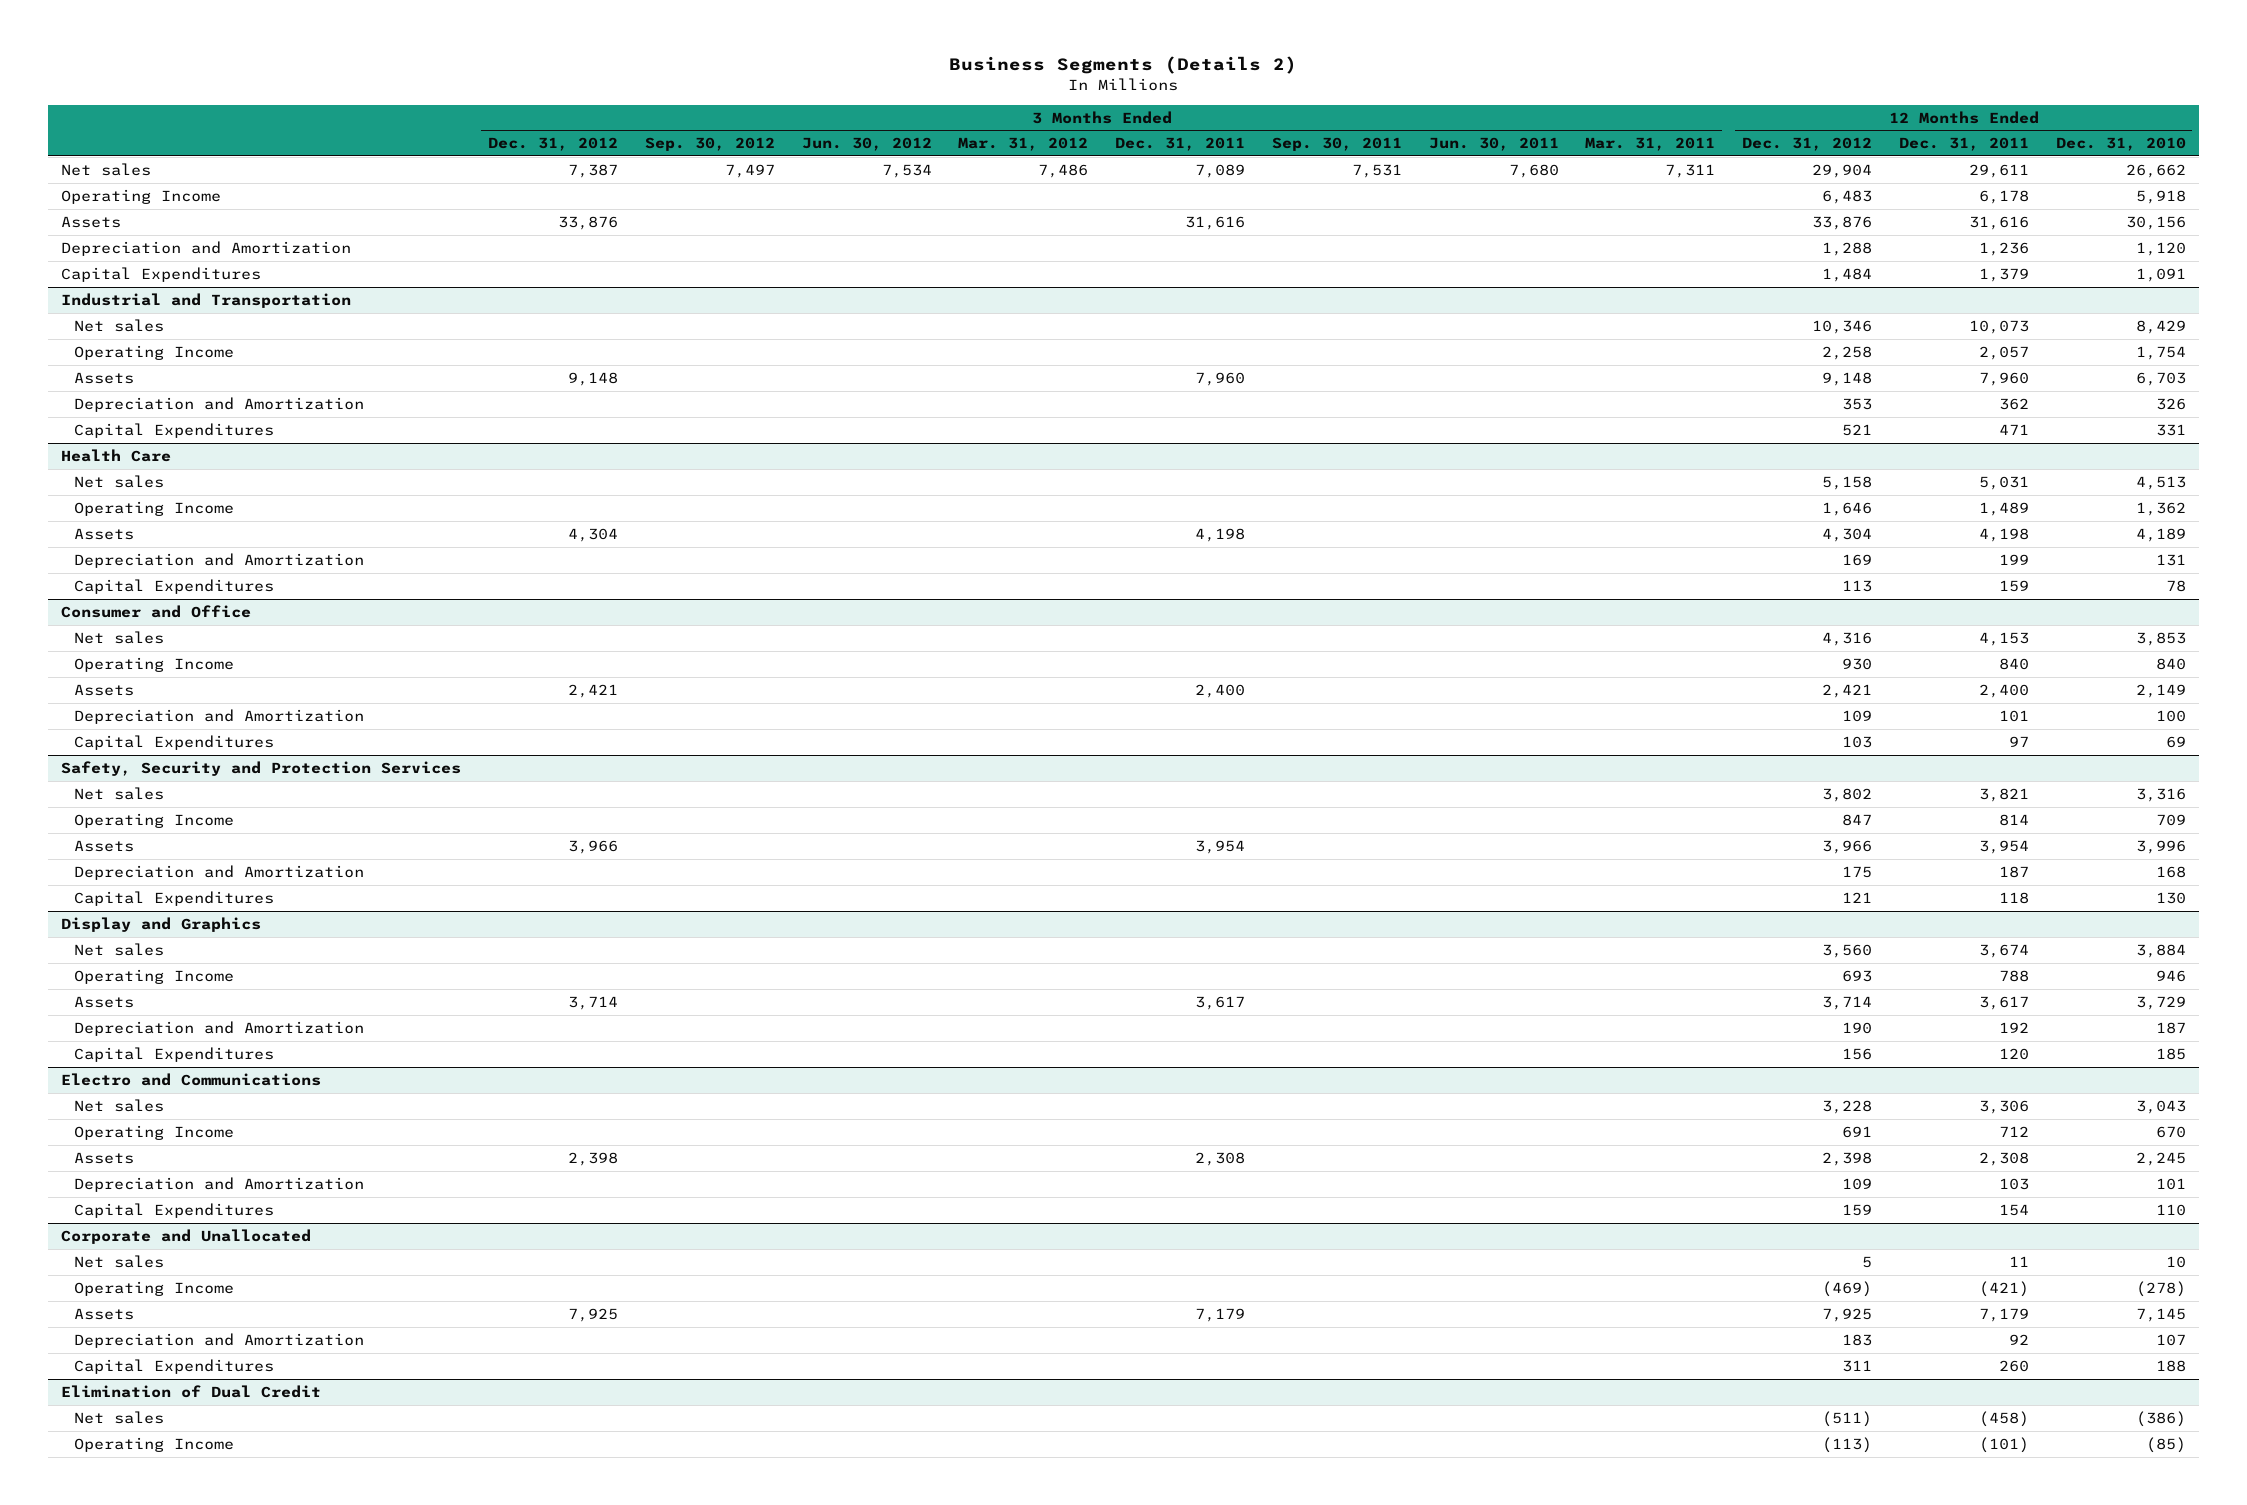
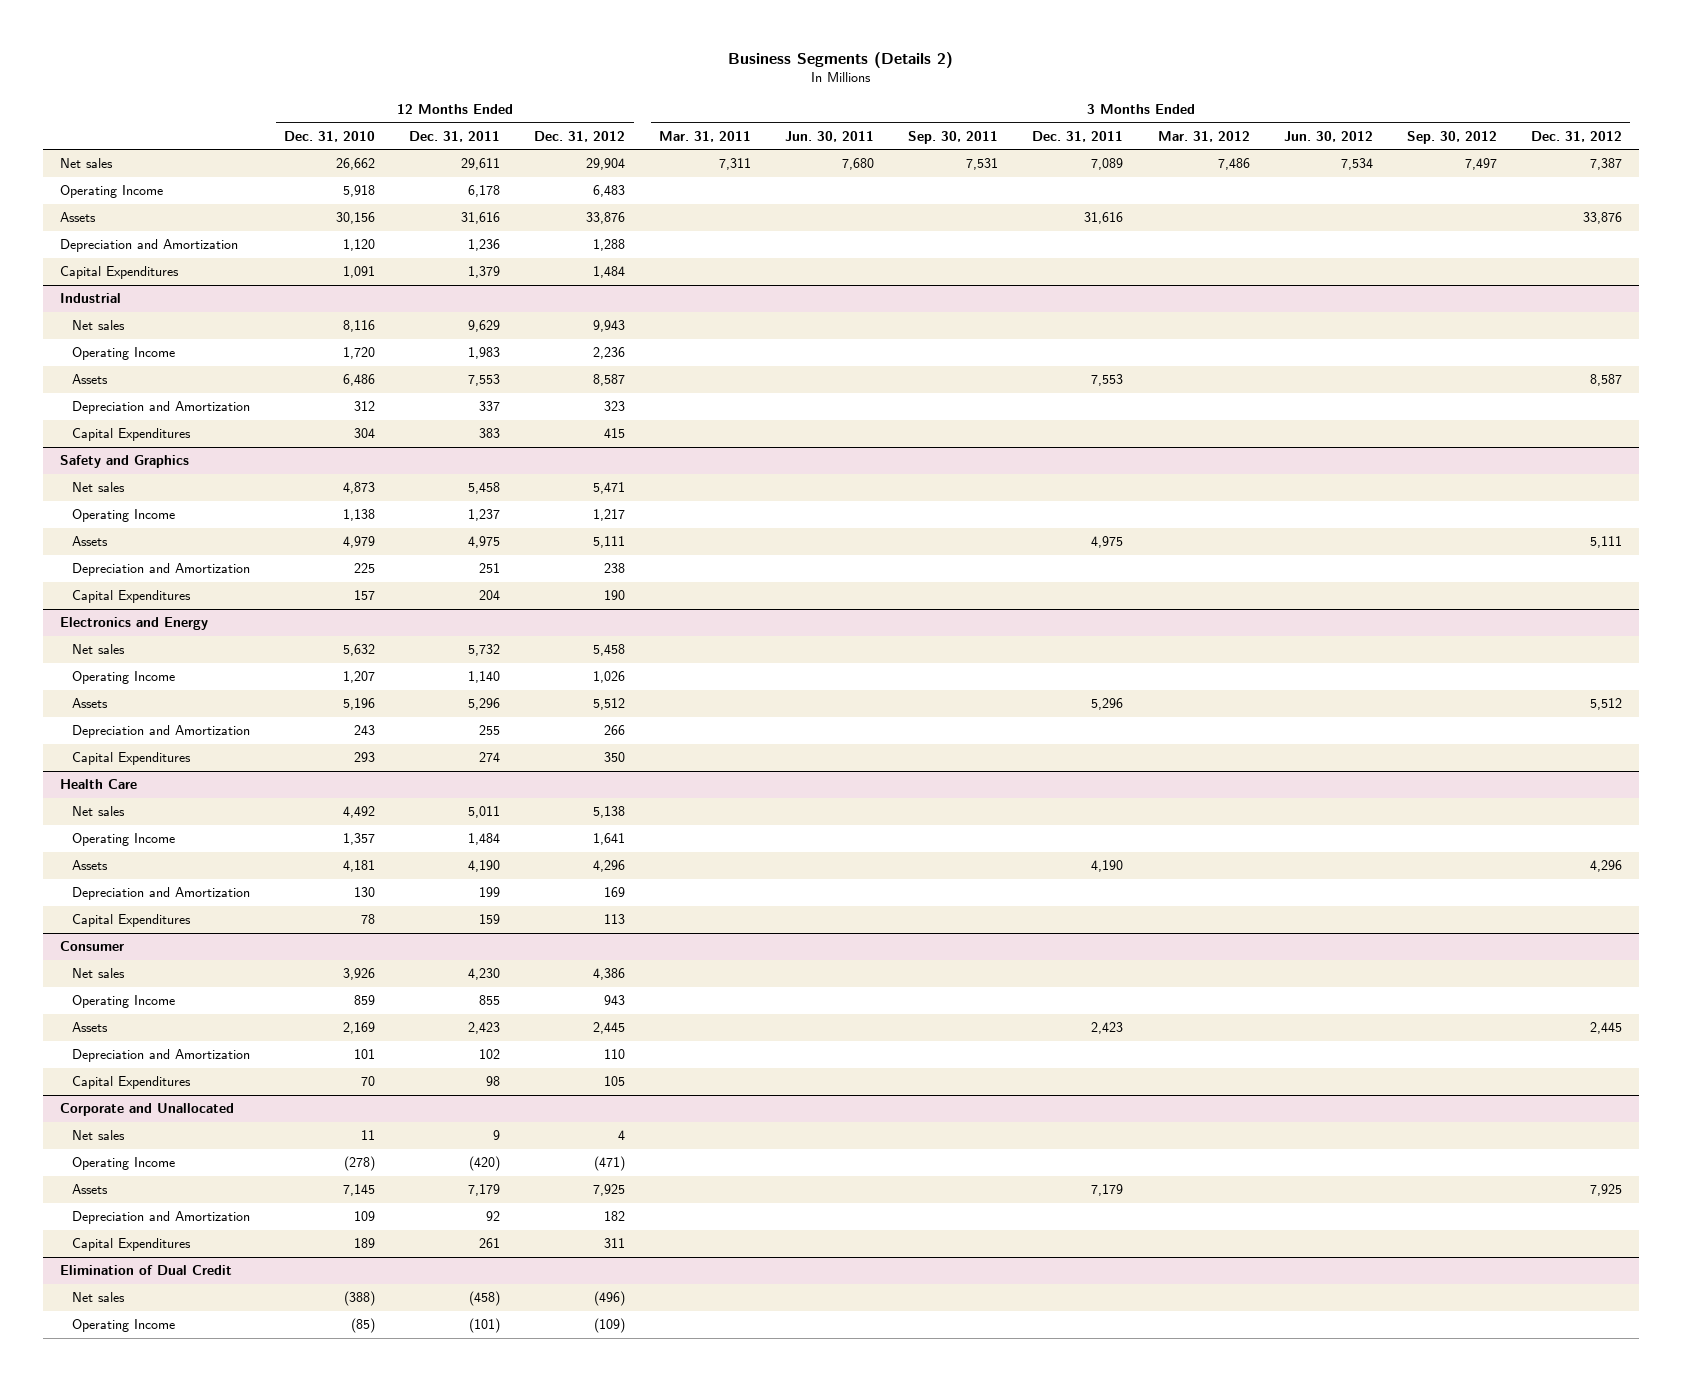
- | 3 Months Ended Dec. 31, 2012 | 3 Months Ended Sep. 30, 2012 | 3 Months Ended Jun. 30, 2012 | 3 Months Ended Mar. 31, 2012 | 3 Months Ended Dec. 31, 2011 | 3 Months Ended Sep. 30, 2011 | 3 Months Ended Jun. 30, 2011 | 3 Months Ended Mar. 31, 2011 | 12 Months Ended Dec. 31, 2012 | 12 Months Ended Dec. 31, 2011 | 12 Months Ended Dec. 31, 2010
+ | 12 Months Ended Dec. 31, 2010 | 12 Months Ended Dec. 31, 2011 | 12 Months Ended Dec. 31, 2012 | 3 Months Ended Mar. 31, 2011 | 3 Months Ended Jun. 30, 2011 | 3 Months Ended Sep. 30, 2011 | 3 Months Ended Dec. 31, 2011 | 3 Months Ended Mar. 31, 2012 | 3 Months Ended Jun. 30, 2012 | 3 Months Ended Sep. 30, 2012 | 3 Months Ended Dec. 31, 2012
- Industrial and Transportation
- Net sales | | | | | | | | | 10,346 | 10,073 | 8,429
- Operating Income | | | | | | | | | 2,258 | 2,057 | 1,754
- Assets | 9,148 | | | | 7,960 | | | | 9,148 | 7,960 | 6,703
- Depreciation and Amortization | | | | | | | | | 353 | 362 | 326
- Capital Expenditures | | | | | | | | | 521 | 471 | 331
+ Industrial
+ Net sales | 8,116 | 9,629 | 9,943 | | | | | | | |
+ Operating Income | 1,720 | 1,983 | 2,236 | | | | | | | |
+ Assets | 6,486 | 7,553 | 8,587 | | | | 7,553 | | | | 8,587
+ Depreciation and Amortization | 312 | 337 | 323 | | | | | | | |
+ Capital Expenditures | 304 | 383 | 415 | | | | | | | |
+ Safety and Graphics
+ Net sales | 4,873 | 5,458 | 5,471 | | | | | | | |
+ Operating Income | 1,138 | 1,237 | 1,217 | | | | | | | |
+ Assets | 4,979 | 4,975 | 5,111 | | | | 4,975 | | | | 5,111
+ Depreciation and Amortization | 225 | 251 | 238 | | | | | | | |
+ Capital Expenditures | 157 | 204 | 190 | | | | | | | |
+ Electronics and Energy
+ Net sales | 5,632 | 5,732 | 5,458 | | | | | | | |
+ Operating Income | 1,207 | 1,140 | 1,026 | | | | | | | |
+ Assets | 5,196 | 5,296 | 5,512 | | | | 5,296 | | | | 5,512
+ Depreciation and Amortization | 243 | 255 | 266 | | | | | | | |
+ Capital Expenditures | 293 | 274 | 350 | | | | | | | |
@ Health Care
- Net sales | | | | | | | | | 5,158 | 5,031 | 4,513
- Operating Income | | | | | | | | | 1,646 | 1,489 | 1,362
- Assets | 4,304 | | | | 4,198 | | | | 4,304 | 4,198 | 4,189
- Depreciation and Amortization | | | | | | | | | 169 | 199 | 131
+ Net sales | 4,492 | 5,011 | 5,138 | | | | | | | |
+ Operating Income | 1,357 | 1,484 | 1,641 | | | | | | | |
+ Assets | 4,181 | 4,190 | 4,296 | | | | 4,190 | | | | 4,296
+ Depreciation and Amortization | 130 | 199 | 169 | | | | | | | |
- Consumer and Office
- Net sales | | | | | | | | | 4,316 | 4,153 | 3,853
- Operating Income | | | | | | | | | 930 | 840 | 840
- Assets | 2,421 | | | | 2,400 | | | | 2,421 | 2,400 | 2,149
- Depreciation and Amortization | | | | | | | | | 109 | 101 | 100
- Capital Expenditures | | | | | | | | | 103 | 97 | 69
- Safety, Security and Protection Services
- Net sales | | | | | | | | | 3,802 | 3,821 | 3,316
- Operating Income | | | | | | | | | 847 | 814 | 709
- Assets | 3,966 | | | | 3,954 | | | | 3,966 | 3,954 | 3,996
- Depreciation and Amortization | | | | | | | | | 175 | 187 | 168
- Capital Expenditures | | | | | | | | | 121 | 118 | 130
- Display and Graphics
- Net sales | | | | | | | | | 3,560 | 3,674 | 3,884
- Operating Income | | | | | | | | | 693 | 788 | 946
- Assets | 3,714 | | | | 3,617 | | | | 3,714 | 3,617 | 3,729
- Depreciation and Amortization | | | | | | | | | 190 | 192 | 187
- Capital Expenditures | | | | | | | | | 156 | 120 | 185
- Electro and Communications
- Net sales | | | | | | | | | 3,228 | 3,306 | 3,043
- Operating Income | | | | | | | | | 691 | 712 | 670
- Assets | 2,398 | | | | 2,308 | | | | 2,398 | 2,308 | 2,245
- Depreciation and Amortization | | | | | | | | | 109 | 103 | 101
- Capital Expenditures | | | | | | | | | 159 | 154 | 110
+ Consumer
+ Net sales | 3,926 | 4,230 | 4,386 | | | | | | | |
+ Operating Income | 859 | 855 | 943 | | | | | | | |
+ Assets | 2,169 | 2,423 | 2,445 | | | | 2,423 | | | | 2,445
+ Depreciation and Amortization | 101 | 102 | 110 | | | | | | | |
+ Capital Expenditures | 70 | 98 | 105 | | | | | | | |
@ Corporate and Unallocated
- Net sales | | | | | | | | | 5 | 11 | 10
- Operating Income | | | | | | | | | (469) | (421) | (278)
+ Net sales | 11 | 9 | 4 | | | | | | | |
+ Operating Income | (278) | (420) | (471) | | | | | | | |
- Depreciation and Amortization | | | | | | | | | 183 | 92 | 107
- Capital Expenditures | | | | | | | | | 311 | 260 | 188
+ Depreciation and Amortization | 109 | 92 | 182 | | | | | | | |
+ Capital Expenditures | 189 | 261 | 311 | | | | | | | |
@ Elimination of Dual Credit
- Net sales | | | | | | | | | (511) | (458) | (386)
- Operating Income | | | | | | | | | (113) | (101) | (85)
+ Net sales | (388) | (458) | (496) | | | | | | | |
+ Operating Income | (85) | (101) | (109) | | | | | | | |

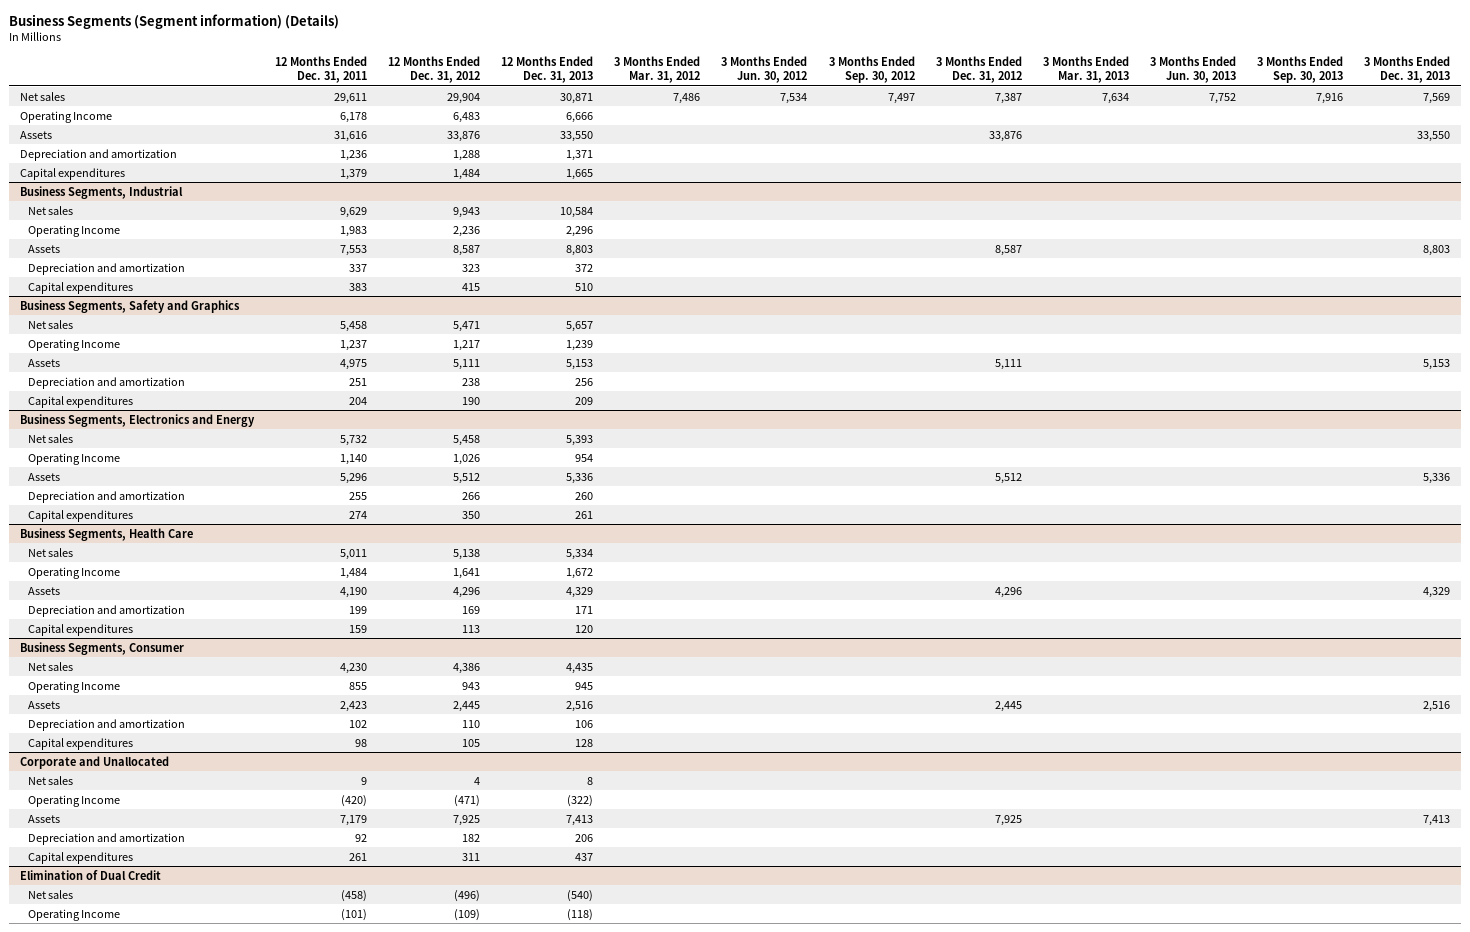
- Business Segments (Details 2)
+ Business Segments (Segment information) (Details)
- | 12 Months Ended Dec. 31, 2010 | 12 Months Ended Dec. 31, 2011 | 12 Months Ended Dec. 31, 2012 | 3 Months Ended Mar. 31, 2011 | 3 Months Ended Jun. 30, 2011 | 3 Months Ended Sep. 30, 2011 | 3 Months Ended Dec. 31, 2011 | 3 Months Ended Mar. 31, 2012 | 3 Months Ended Jun. 30, 2012 | 3 Months Ended Sep. 30, 2012 | 3 Months Ended Dec. 31, 2012
+ | 12 Months Ended Dec. 31, 2011 | 12 Months Ended Dec. 31, 2012 | 12 Months Ended Dec. 31, 2013 | 3 Months Ended Mar. 31, 2012 | 3 Months Ended Jun. 30, 2012 | 3 Months Ended Sep. 30, 2012 | 3 Months Ended Dec. 31, 2012 | 3 Months Ended Mar. 31, 2013 | 3 Months Ended Jun. 30, 2013 | 3 Months Ended Sep. 30, 2013 | 3 Months Ended Dec. 31, 2013
- Depreciation and Amortization | 1,120 | 1,236 | 1,288 | | | | | | | |
- Capital Expenditures | 1,091 | 1,379 | 1,484 | | | | | | | |
- Industrial
+ Depreciation and amortization | 1,236 | 1,288 | 1,371 | | | | | | | |
+ Capital expenditures | 1,379 | 1,484 | 1,665 | | | | | | | |
+ Business Segments, Industrial
- Depreciation and Amortization | 312 | 337 | 323 | | | | | | | |
- Capital Expenditures | 304 | 383 | 415 | | | | | | | |
- Safety and Graphics
+ Depreciation and amortization | 337 | 323 | 372 | | | | | | | |
+ Capital expenditures | 383 | 415 | 510 | | | | | | | |
+ Business Segments, Safety and Graphics
- Depreciation and Amortization | 225 | 251 | 238 | | | | | | | |
- Capital Expenditures | 157 | 204 | 190 | | | | | | | |
- Electronics and Energy
+ Depreciation and amortization | 251 | 238 | 256 | | | | | | | |
+ Capital expenditures | 204 | 190 | 209 | | | | | | | |
+ Business Segments, Electronics and Energy
- Depreciation and Amortization | 243 | 255 | 266 | | | | | | | |
- Capital Expenditures | 293 | 274 | 350 | | | | | | | |
- Health Care
+ Depreciation and amortization | 255 | 266 | 260 | | | | | | | |
+ Capital expenditures | 274 | 350 | 261 | | | | | | | |
+ Business Segments, Health Care
- Depreciation and Amortization | 130 | 199 | 169 | | | | | | | |
- Capital Expenditures | 78 | 159 | 113 | | | | | | | |
- Consumer
+ Depreciation and amortization | 199 | 169 | 171 | | | | | | | |
+ Capital expenditures | 159 | 113 | 120 | | | | | | | |
+ Business Segments, Consumer
- Depreciation and Amortization | 101 | 102 | 110 | | | | | | | |
- Capital Expenditures | 70 | 98 | 105 | | | | | | | |
+ Depreciation and amortization | 102 | 110 | 106 | | | | | | | |
+ Capital expenditures | 98 | 105 | 128 | | | | | | | |
@ Corporate and Unallocated
- Depreciation and Amortization | 109 | 92 | 182 | | | | | | | |
- Capital Expenditures | 189 | 261 | 311 | | | | | | | |
+ Depreciation and amortization | 92 | 182 | 206 | | | | | | | |
+ Capital expenditures | 261 | 311 | 437 | | | | | | | |

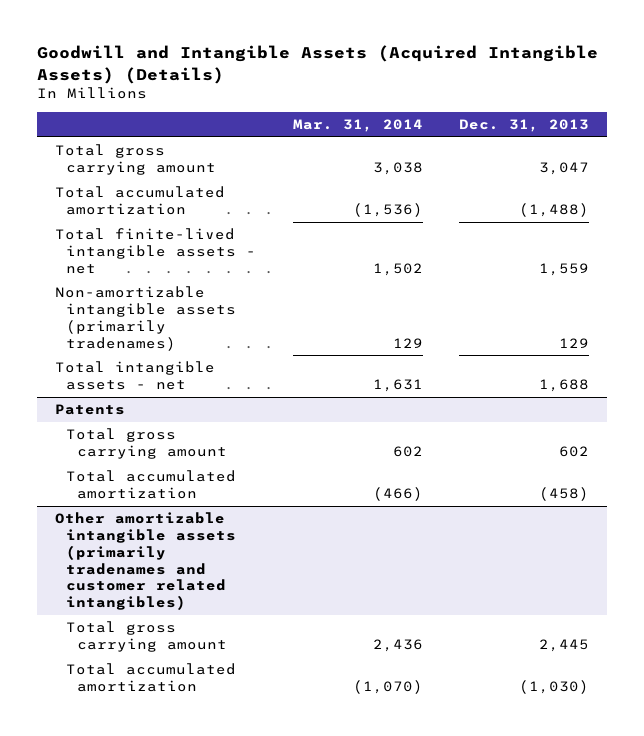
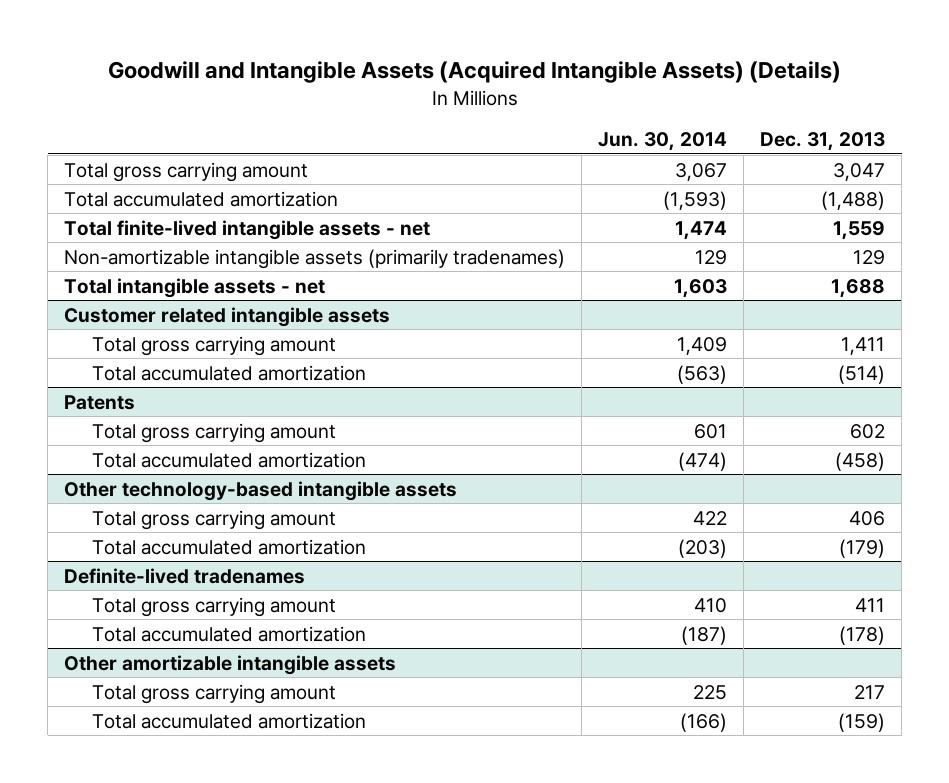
- | Mar. 31, 2014 | Dec. 31, 2013
+ | Jun. 30, 2014 | Dec. 31, 2013
+ Customer related intangible assets
+ Total gross carrying amount | 1,409 | 1,411
+ Total accumulated amortization | (563) | (514)
- Other amortizable intangible assets (primarily tradenames and customer related intangibles)
- Total gross carrying amount | 2,436 | 2,445
- Total accumulated amortization | (1,070) | (1,030)
+ Other technology-based intangible assets
+ Total gross carrying amount | 422 | 406
+ Total accumulated amortization | (203) | (179)
+ Definite-lived tradenames
+ Total gross carrying amount | 410 | 411
+ Total accumulated amortization | (187) | (178)
+ Other amortizable intangible assets
+ Total gross carrying amount | 225 | 217
+ Total accumulated amortization | (166) | (159)

